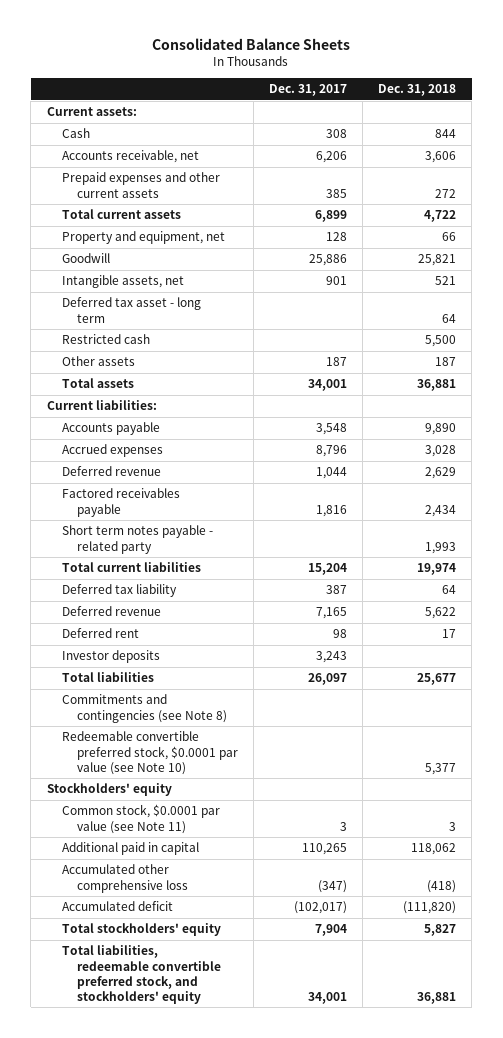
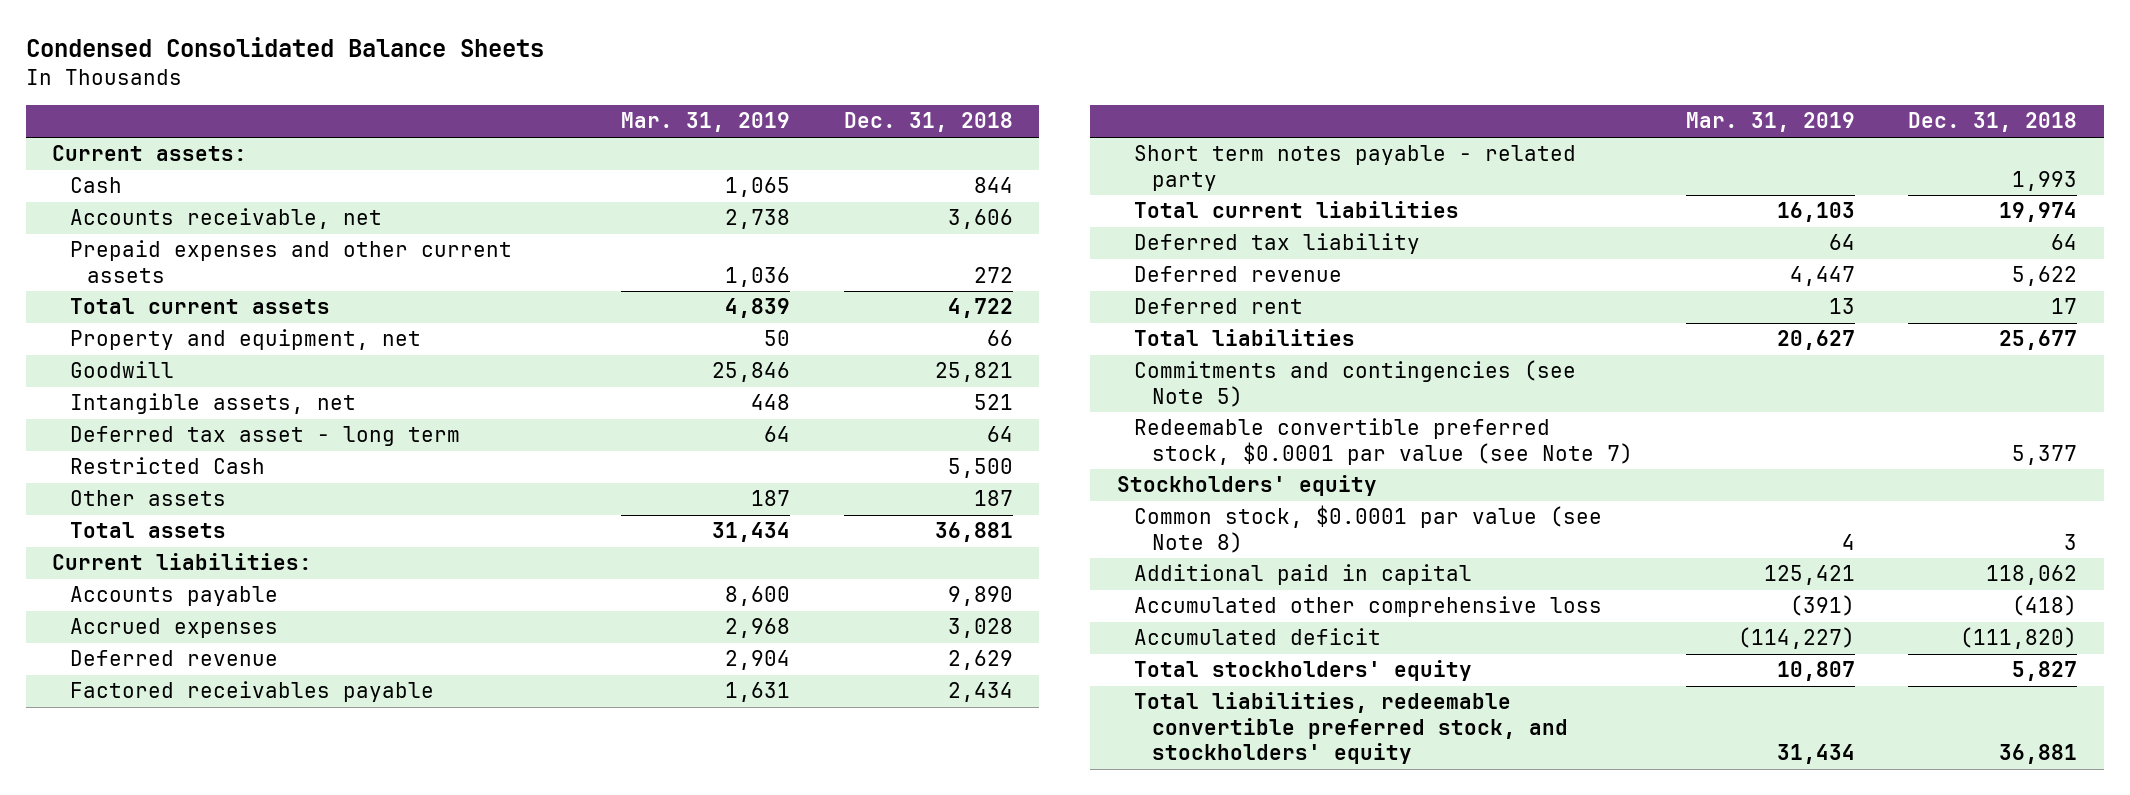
- Consolidated Balance Sheets
+ Condensed Consolidated Balance Sheets
- | Dec. 31, 2017 | Dec. 31, 2018
+ | Mar. 31, 2019 | Dec. 31, 2018
- Restricted cash | | 5,500
+ Restricted Cash | | 5,500
- Investor deposits | 3,243 |
- Commitments and contingencies (see Note 8)
- Redeemable convertible preferred stock, $0.0001 par value (see Note 10) | | 5,377
+ Commitments and contingencies (see Note 5)
+ Redeemable convertible preferred stock, $0.0001 par value (see Note 7) | | 5,377
- Common stock, $0.0001 par value (see Note 11) | 3 | 3
+ Common stock, $0.0001 par value (see Note 8) | 4 | 3

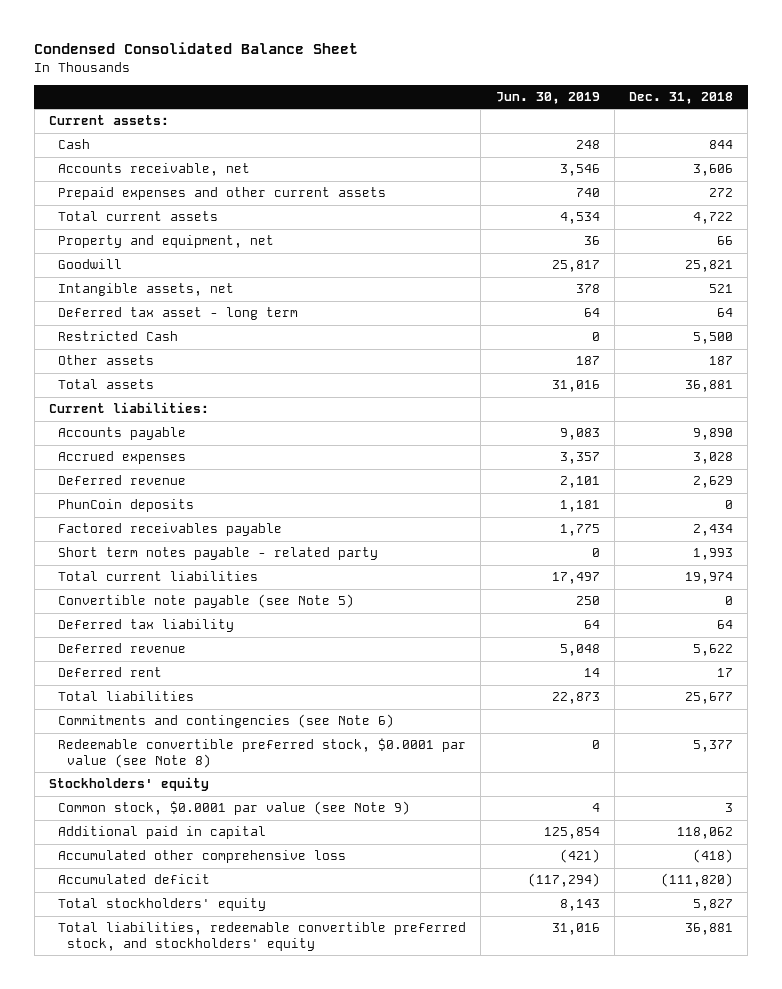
- Condensed Consolidated Balance Sheets
+ Condensed Consolidated Balance Sheet
- | Mar. 31, 2019 | Dec. 31, 2018
+ | Jun. 30, 2019 | Dec. 31, 2018
+ PhunCoin deposits | 1,181 | 0
+ Convertible note payable (see Note 5) | 250 | 0
- Commitments and contingencies (see Note 5)
- Redeemable convertible preferred stock, $0.0001 par value (see Note 7) | | 5,377
+ Commitments and contingencies (see Note 6)
+ Redeemable convertible preferred stock, $0.0001 par value (see Note 8) | 0 | 5,377
- Common stock, $0.0001 par value (see Note 8) | 4 | 3
+ Common stock, $0.0001 par value (see Note 9) | 4 | 3

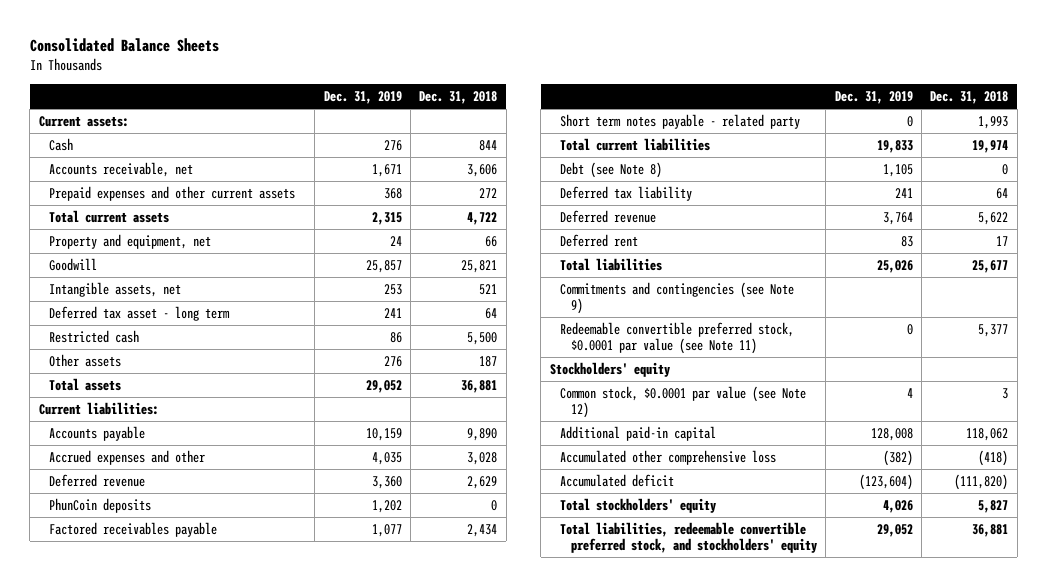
- Condensed Consolidated Balance Sheet
+ Consolidated Balance Sheets
- | Jun. 30, 2019 | Dec. 31, 2018
+ | Dec. 31, 2019 | Dec. 31, 2018
- Restricted Cash | 0 | 5,500
+ Restricted cash | 86 | 5,500
- Accrued expenses | 3,357 | 3,028
+ Accrued expenses and other | 4,035 | 3,028
- Convertible note payable (see Note 5) | 250 | 0
+ Debt (see Note 8) | 1,105 | 0
- Commitments and contingencies (see Note 6)
- Redeemable convertible preferred stock, $0.0001 par value (see Note 8) | 0 | 5,377
+ Commitments and contingencies (see Note 9)
+ Redeemable convertible preferred stock, $0.0001 par value (see Note 11) | 0 | 5,377
- Common stock, $0.0001 par value (see Note 9) | 4 | 3
- Additional paid in capital | 125,854 | 118,062
+ Common stock, $0.0001 par value (see Note 12) | 4 | 3
+ Additional paid-in capital | 128,008 | 118,062

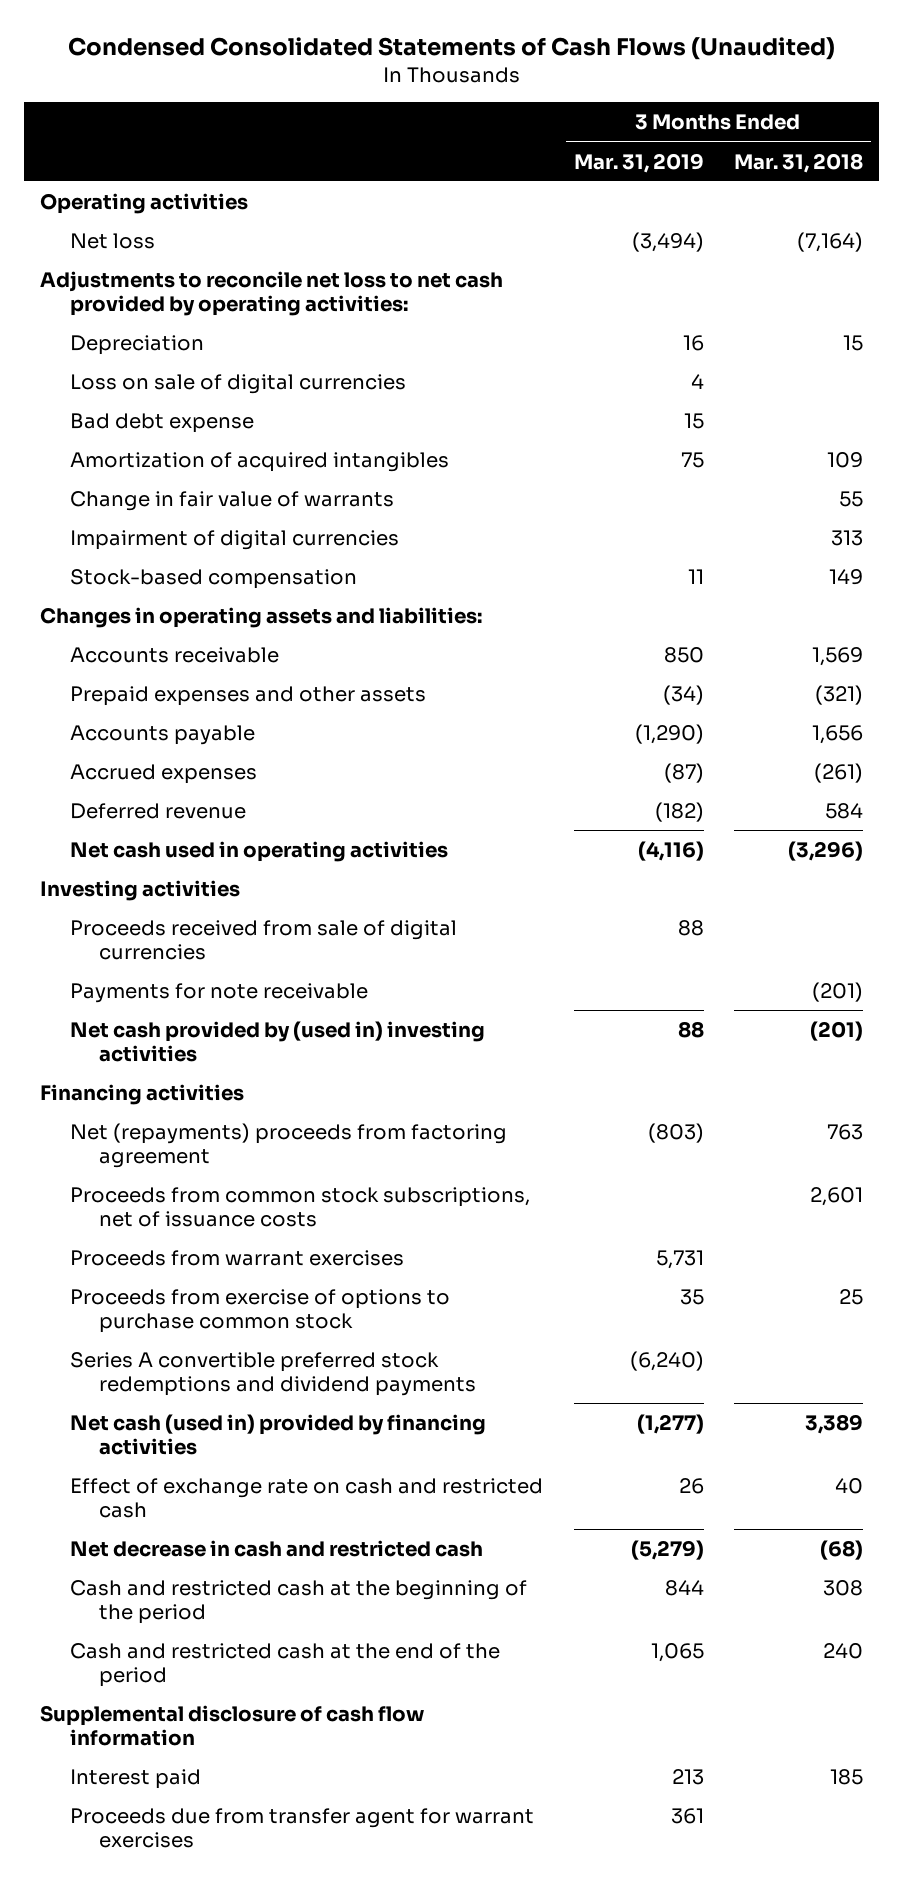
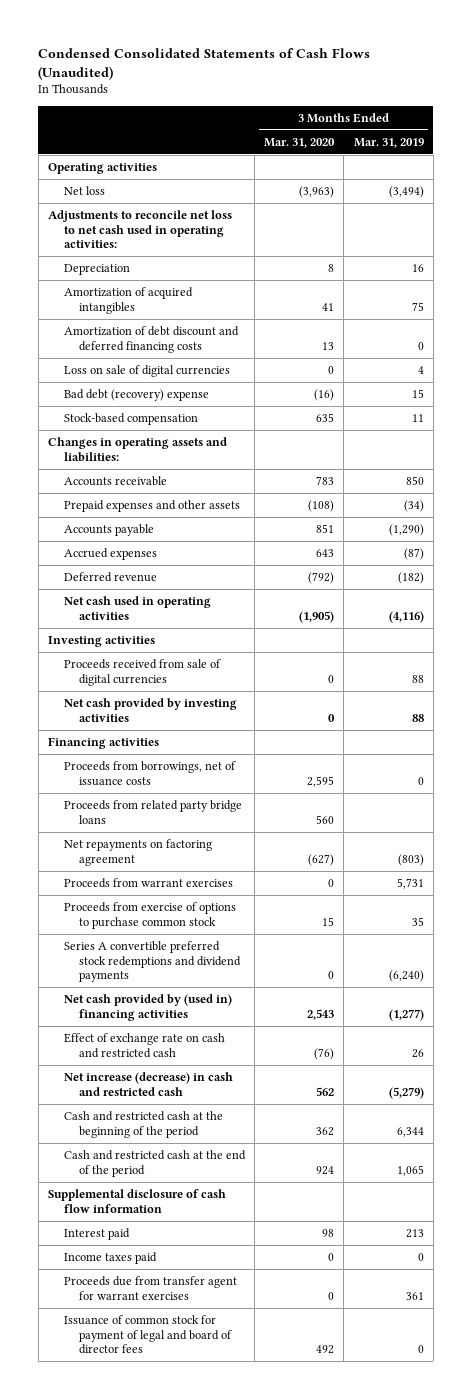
- | 3 Months Ended Mar. 31, 2019 | 3 Months Ended Mar. 31, 2018
+ | 3 Months Ended Mar. 31, 2020 | 3 Months Ended Mar. 31, 2019
- Adjustments to reconcile net loss to net cash provided by operating activities:
+ Adjustments to reconcile net loss to net cash used in operating activities:
- Bad debt expense | 15 |
- Change in fair value of warrants | | 55
- Impairment of digital currencies | | 313
+ Amortization of debt discount and deferred financing costs | 13 | 0
moved down: Loss on sale of digital currencies | 0 | 4
+ Bad debt (recovery) expense | (16) | 15
- Payments for note receivable | | (201)
- Net cash provided by (used in) investing activities | 88 | (201)
+ Net cash provided by investing activities | 0 | 88
- Net (repayments) proceeds from factoring agreement | (803) | 763
- Proceeds from common stock subscriptions, net of issuance costs | | 2,601
+ Proceeds from borrowings, net of issuance costs | 2,595 | 0
+ Proceeds from related party bridge loans | 560 |
+ Net repayments on factoring agreement | (627) | (803)
- Net cash (used in) provided by financing activities | (1,277) | 3,389
+ Net cash provided by (used in) financing activities | 2,543 | (1,277)
- Net decrease in cash and restricted cash | (5,279) | (68)
- Cash and restricted cash at the beginning of the period | 844 | 308
+ Net increase (decrease) in cash and restricted cash | 562 | (5,279)
+ Cash and restricted cash at the beginning of the period | 362 | 6,344
+ Income taxes paid | 0 | 0
+ Issuance of common stock for payment of legal and board of director fees | 492 | 0

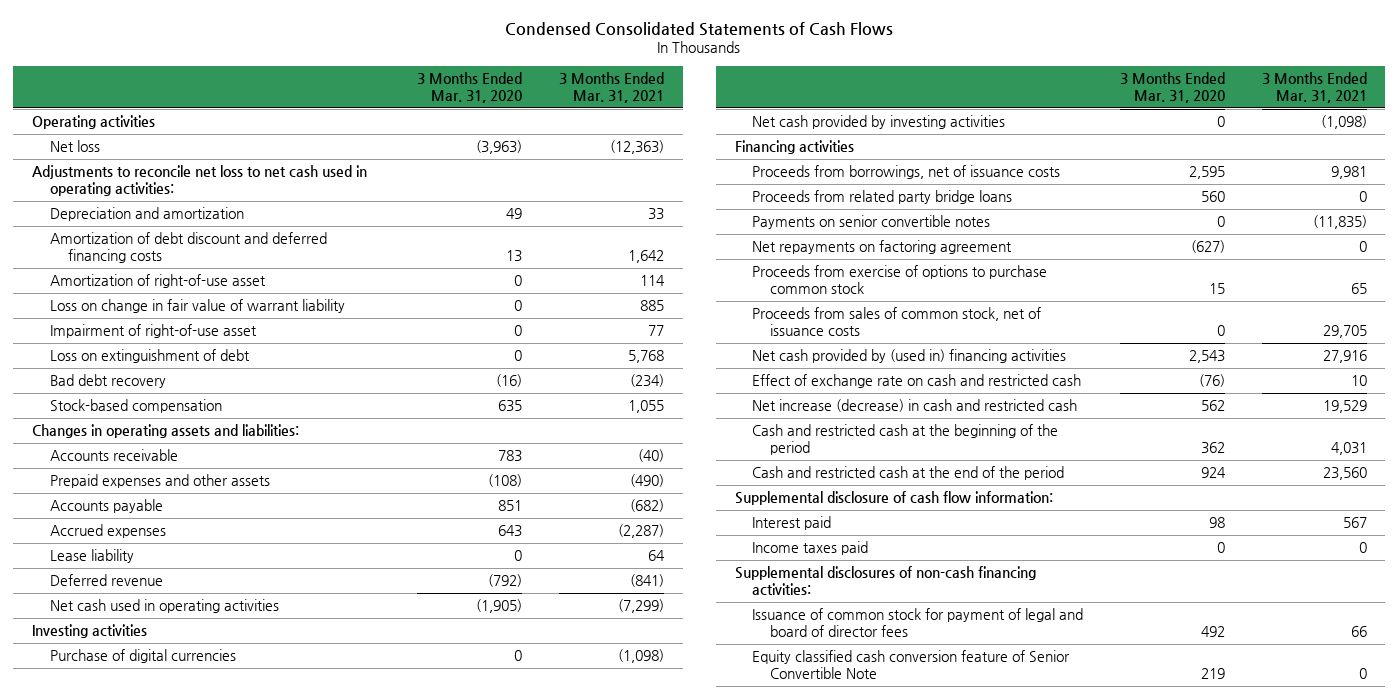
- Condensed Consolidated Statements of Cash Flows (Unaudited)
+ Condensed Consolidated Statements of Cash Flows
- | 3 Months Ended Mar. 31, 2020 | 3 Months Ended Mar. 31, 2019
+ | 3 Months Ended Mar. 31, 2020 | 3 Months Ended Mar. 31, 2021
- Depreciation | 8 | 16
- Amortization of acquired intangibles | 41 | 75
+ Depreciation and amortization | 49 | 33
- Loss on sale of digital currencies | 0 | 4
- Bad debt (recovery) expense | (16) | 15
+ Amortization of right-of-use asset | 0 | 114
+ Loss on change in fair value of warrant liability | 0 | 885
+ Impairment of right-of-use asset | 0 | 77
+ Loss on extinguishment of debt | 0 | 5,768
+ Bad debt recovery | (16) | (234)
+ Lease liability | 0 | 64
- Proceeds received from sale of digital currencies | 0 | 88
+ Purchase of digital currencies | 0 | (1,098)
+ Payments on senior convertible notes | 0 | (11,835)
- Proceeds from warrant exercises | 0 | 5,731
- Series A convertible preferred stock redemptions and dividend payments | 0 | (6,240)
+ Proceeds from sales of common stock, net of issuance costs | 0 | 29,705
- Supplemental disclosure of cash flow information
+ Supplemental disclosure of cash flow information:
- Proceeds due from transfer agent for warrant exercises | 0 | 361
+ Supplemental disclosures of non-cash financing activities:
+ Equity classified cash conversion feature of Senior Convertible Note | 219 | 0

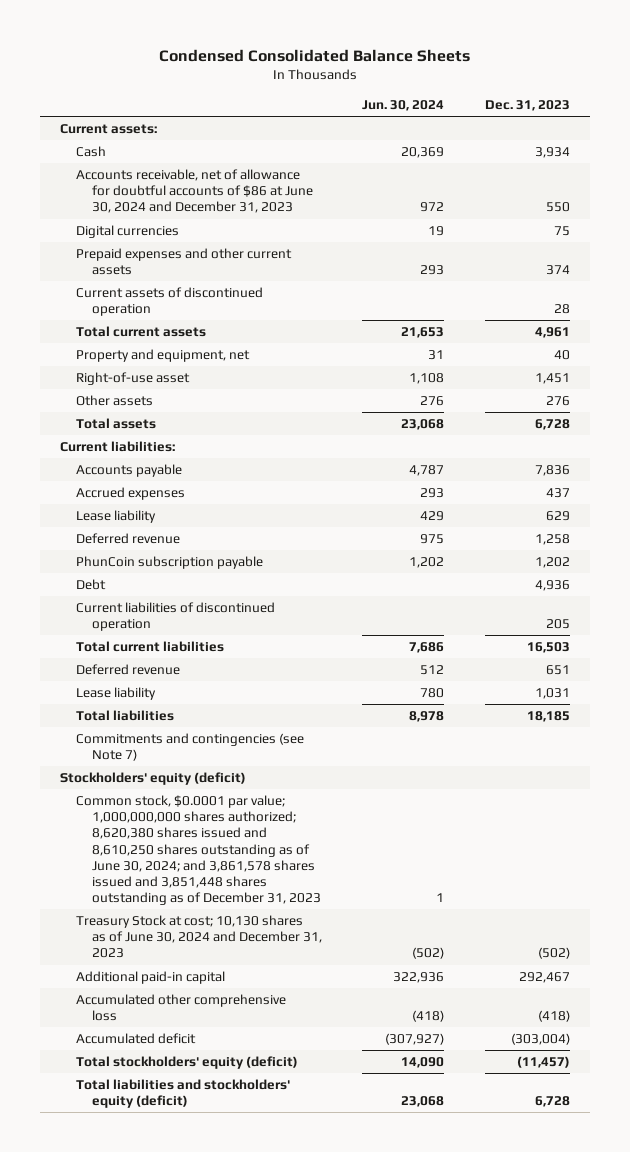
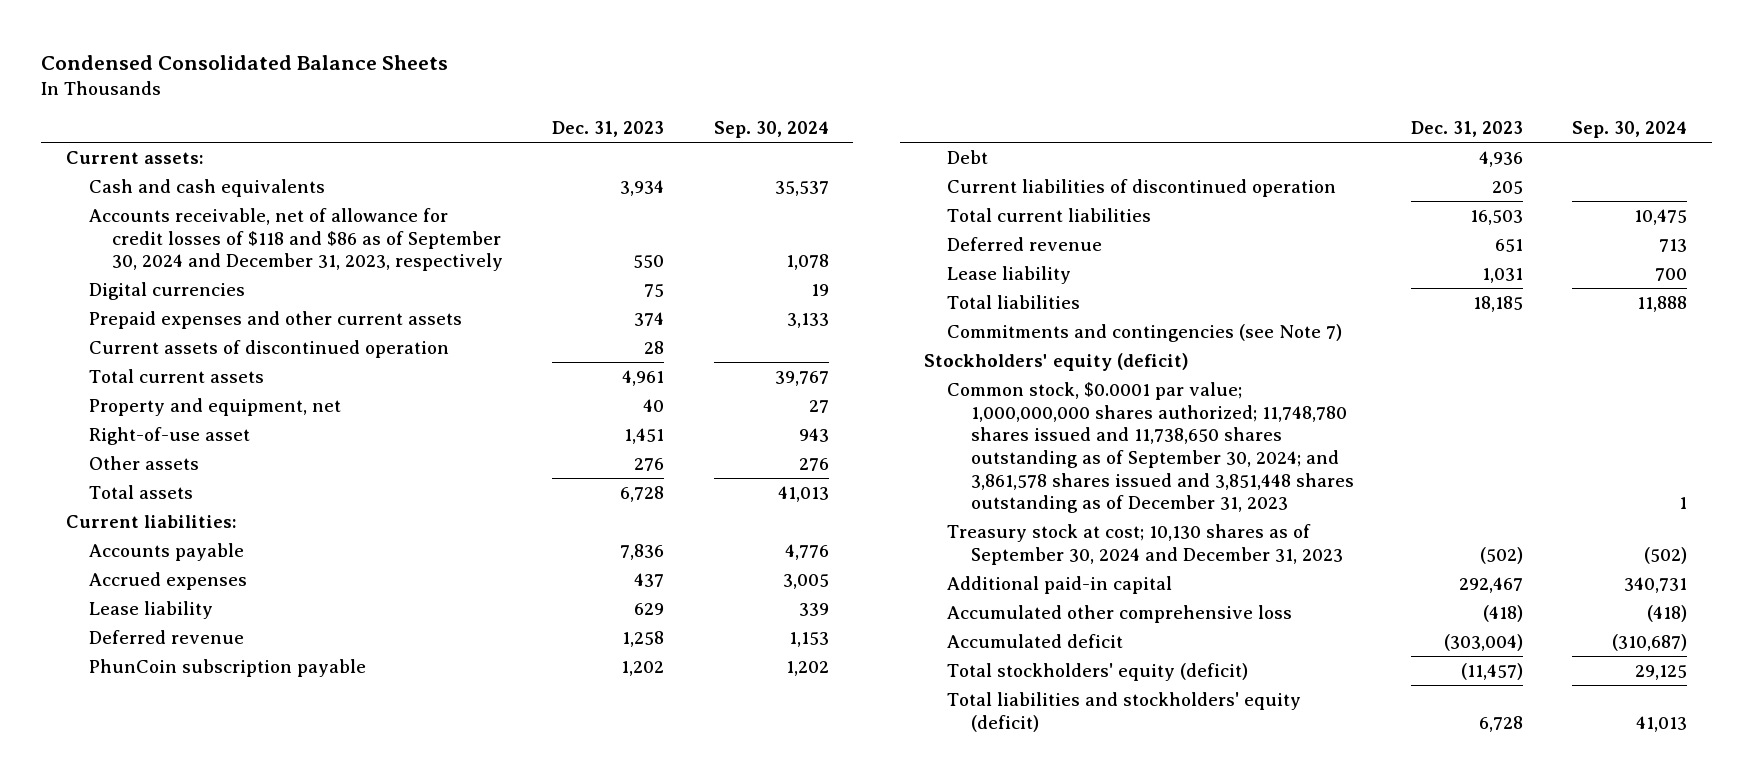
- | Jun. 30, 2024 | Dec. 31, 2023
+ | Dec. 31, 2023 | Sep. 30, 2024
- Cash | 20,369 | 3,934
- Accounts receivable, net of allowance for doubtful accounts of $86 at June 30, 2024 and December 31, 2023 | 972 | 550
+ Cash and cash equivalents | 3,934 | 35,537
+ Accounts receivable, net of allowance for credit losses of $118 and $86 as of September 30, 2024 and December 31, 2023, respectively | 550 | 1,078
- Common stock, $0.0001 par value; 1,000,000,000 shares authorized; 8,620,380 shares issued and 8,610,250 shares outstanding as of June 30, 2024; and 3,861,578 shares issued and 3,851,448 shares outstanding as of December 31, 2023 | 1 |
- Treasury Stock at cost; 10,130 shares as of June 30, 2024 and December 31, 2023 | (502) | (502)
+ Common stock, $0.0001 par value; 1,000,000,000 shares authorized; 11,748,780 shares issued and 11,738,650 shares outstanding as of September 30, 2024; and 3,861,578 shares issued and 3,851,448 shares outstanding as of December 31, 2023 | | 1
+ Treasury stock at cost; 10,130 shares as of September 30, 2024 and December 31, 2023 | (502) | (502)

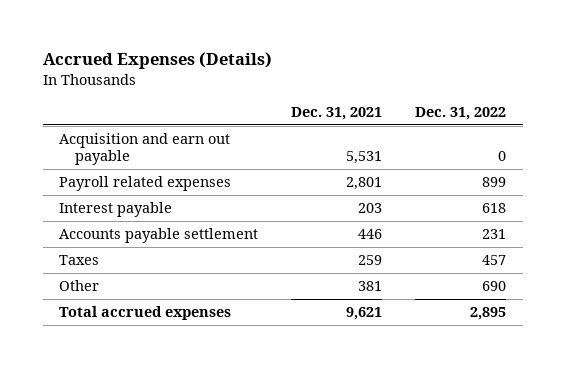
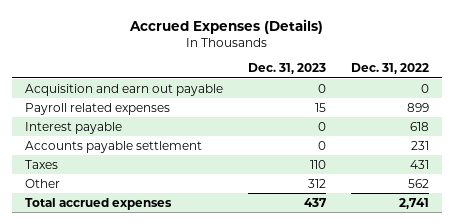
- | Dec. 31, 2021 | Dec. 31, 2022
+ | Dec. 31, 2023 | Dec. 31, 2022
- Taxes | 259 | 457
- Other | 381 | 690
- Total accrued expenses | 9,621 | 2,895
+ Taxes | 110 | 431
+ Other | 312 | 562
+ Total accrued expenses | 437 | 2,741

